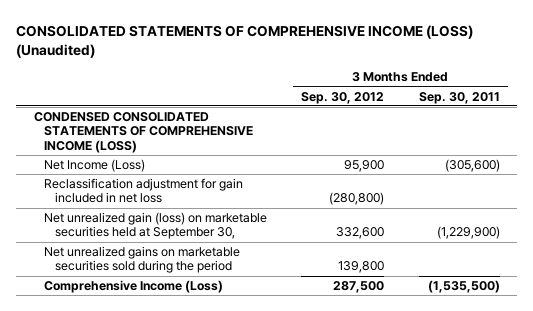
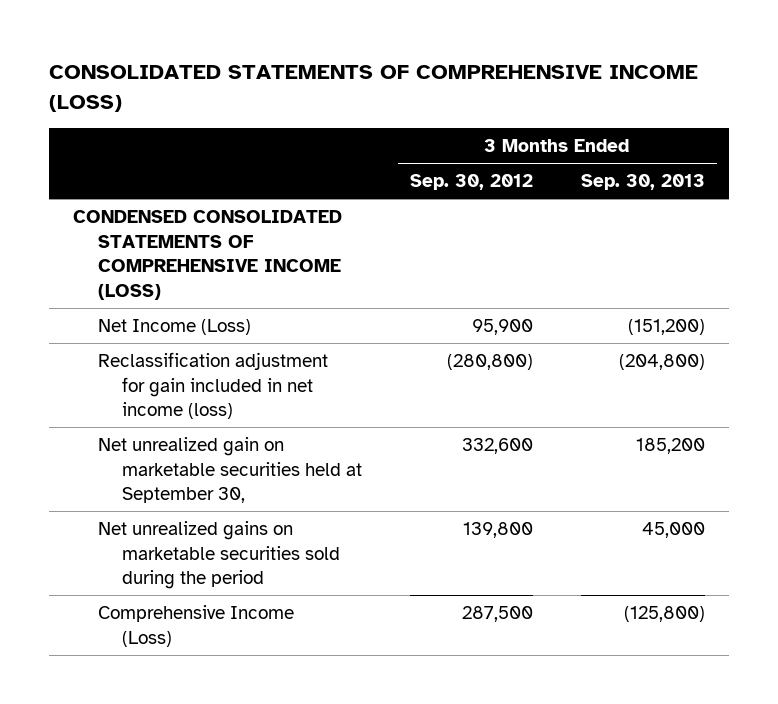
- CONSOLIDATED STATEMENTS OF COMPREHENSIVE INCOME (LOSS) (Unaudited)
+ CONSOLIDATED STATEMENTS OF COMPREHENSIVE INCOME (LOSS)
- | 3 Months Ended Sep. 30, 2012 | 3 Months Ended Sep. 30, 2011
+ | 3 Months Ended Sep. 30, 2012 | 3 Months Ended Sep. 30, 2013
- Reclassification adjustment for gain included in net loss | (280,800) |
- Net unrealized gain (loss) on marketable securities held at September 30, | 332,600 | (1,229,900)
+ Reclassification adjustment for gain included in net income (loss) | (280,800) | (204,800)
+ Net unrealized gain on marketable securities held at September 30, | 332,600 | 185,200

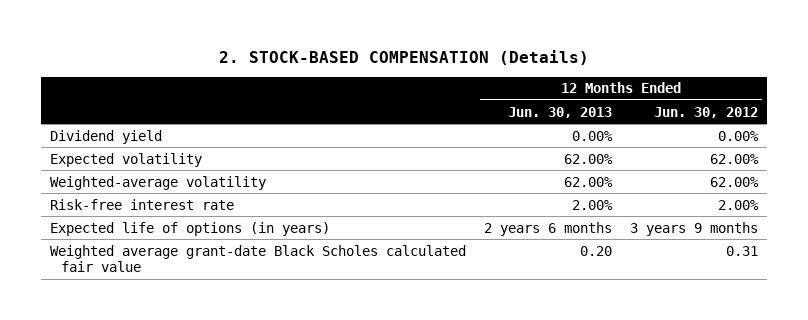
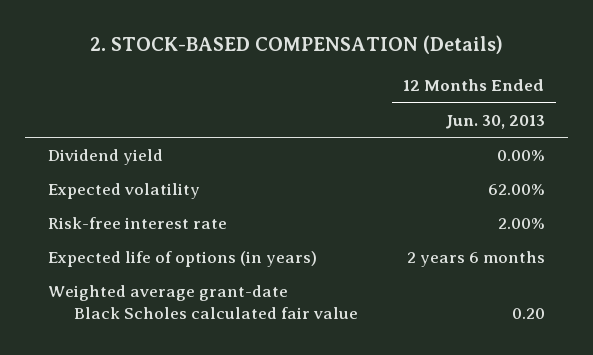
- | 12 Months Ended Jun. 30, 2013 | 12 Months Ended Jun. 30, 2012
+ | 12 Months Ended Jun. 30, 2013
- Weighted-average volatility | 62.00% | 62.00%

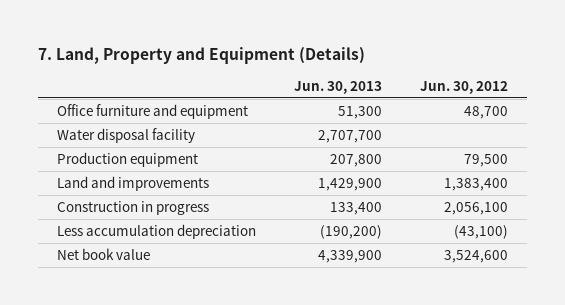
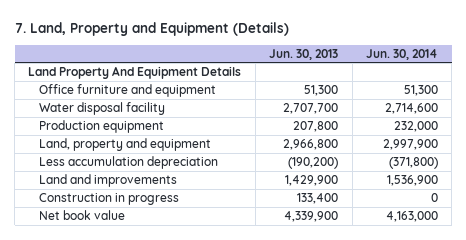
- | Jun. 30, 2013 | Jun. 30, 2012
+ | Jun. 30, 2013 | Jun. 30, 2014
+ Land Property And Equipment Details
+ Land, property and equipment | 2,966,800 | 2,997,900
moved up: Less accumulation depreciation | (190,200) | (371,800)

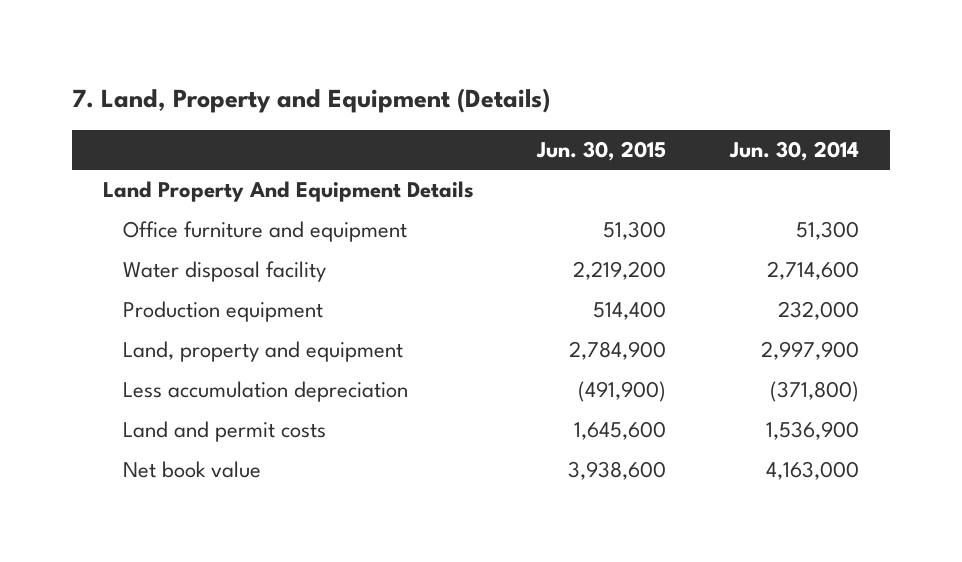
- | Jun. 30, 2013 | Jun. 30, 2014
+ | Jun. 30, 2015 | Jun. 30, 2014
- Land and improvements | 1,429,900 | 1,536,900
- Construction in progress | 133,400 | 0
+ Land and permit costs | 1,645,600 | 1,536,900

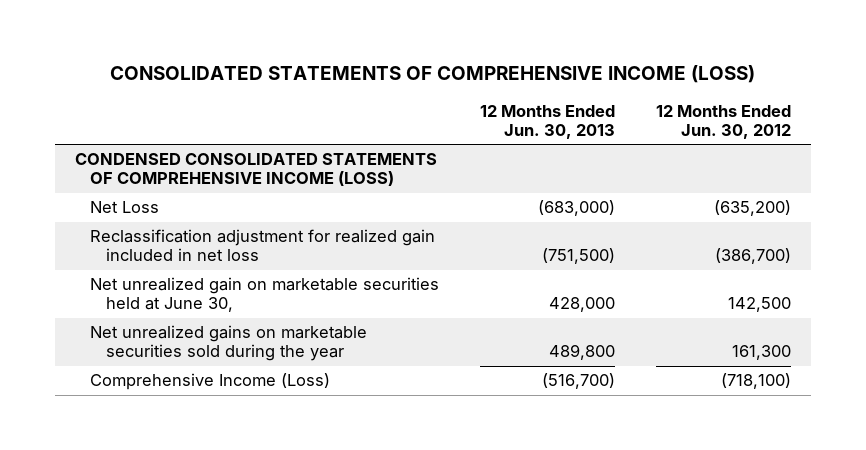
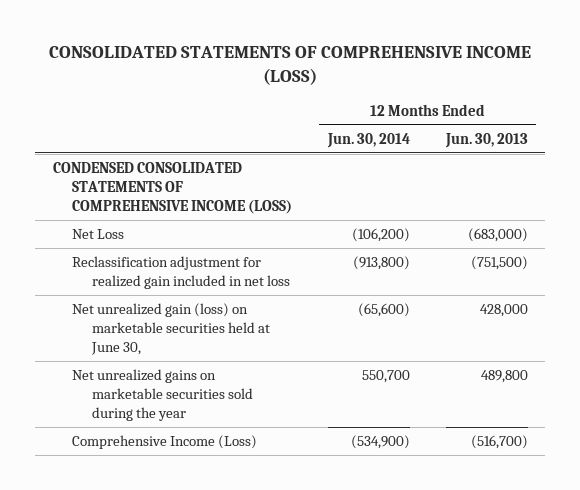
- | 12 Months Ended Jun. 30, 2013 | 12 Months Ended Jun. 30, 2012
+ | 12 Months Ended Jun. 30, 2014 | 12 Months Ended Jun. 30, 2013
- Net unrealized gain on marketable securities held at June 30, | 428,000 | 142,500
+ Net unrealized gain (loss) on marketable securities held at June 30, | (65,600) | 428,000

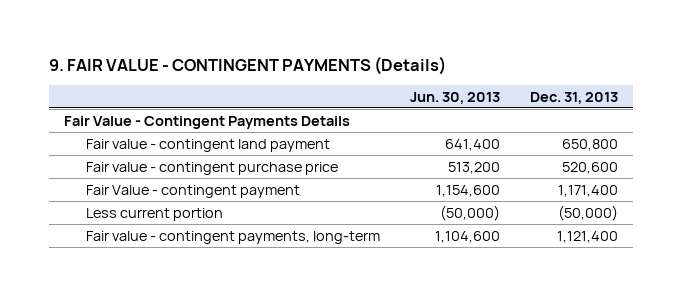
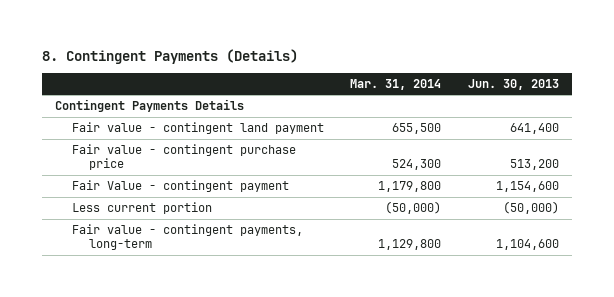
- 9. FAIR VALUE - CONTINGENT PAYMENTS (Details)
+ 8. Contingent Payments (Details)
- | Jun. 30, 2013 | Dec. 31, 2013
+ | Mar. 31, 2014 | Jun. 30, 2013
- Fair Value - Contingent Payments Details
+ Contingent Payments Details

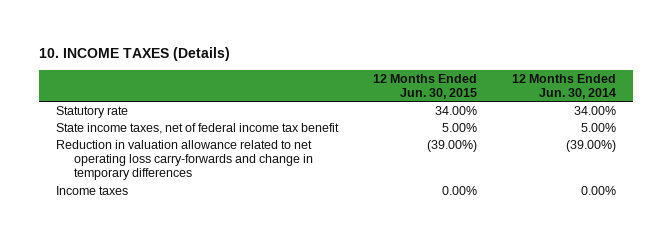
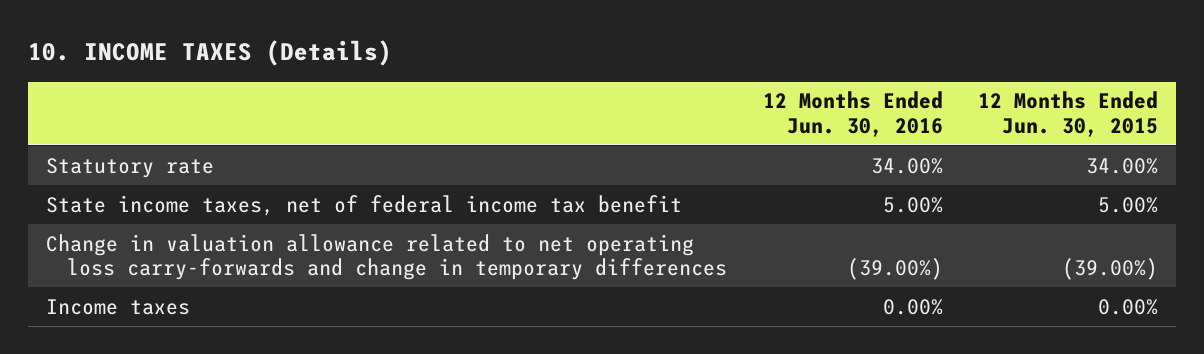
- | 12 Months Ended Jun. 30, 2015 | 12 Months Ended Jun. 30, 2014
+ | 12 Months Ended Jun. 30, 2016 | 12 Months Ended Jun. 30, 2015
- Reduction in valuation allowance related to net operating loss carry-forwards and change in temporary differences | (39.00%) | (39.00%)
+ Change in valuation allowance related to net operating loss carry-forwards and change in temporary differences | (39.00%) | (39.00%)

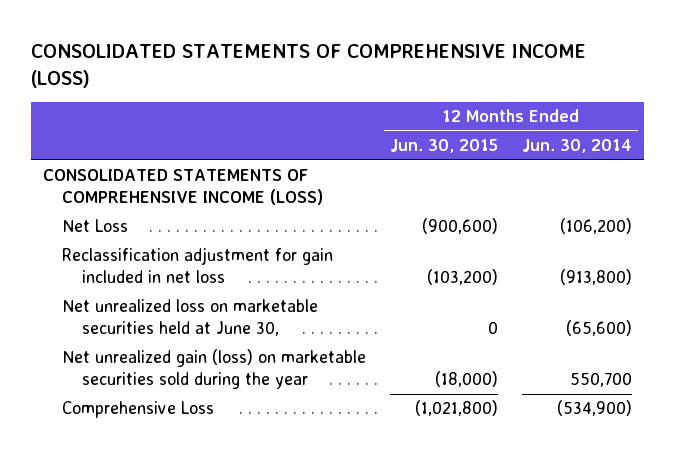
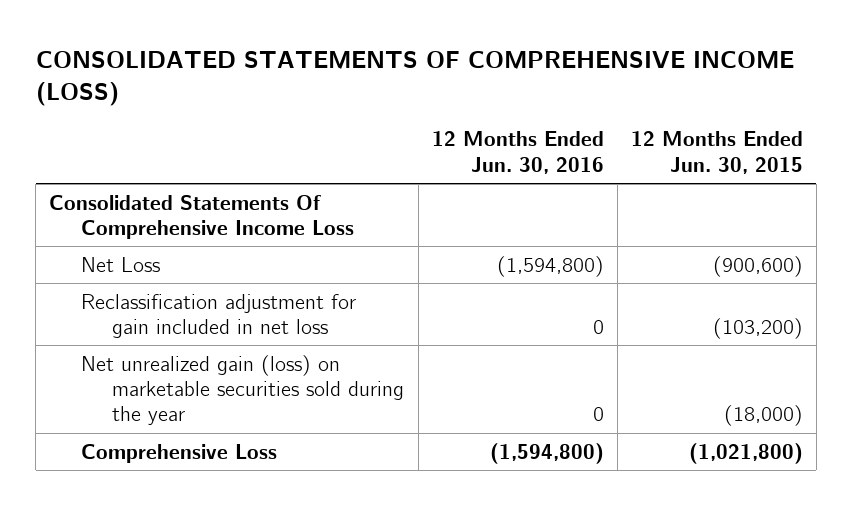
- | 12 Months Ended Jun. 30, 2015 | 12 Months Ended Jun. 30, 2014
+ | 12 Months Ended Jun. 30, 2016 | 12 Months Ended Jun. 30, 2015
- CONSOLIDATED STATEMENTS OF COMPREHENSIVE INCOME (LOSS)
+ Consolidated Statements Of Comprehensive Income Loss
- Net unrealized loss on marketable securities held at June 30, | 0 | (65,600)

